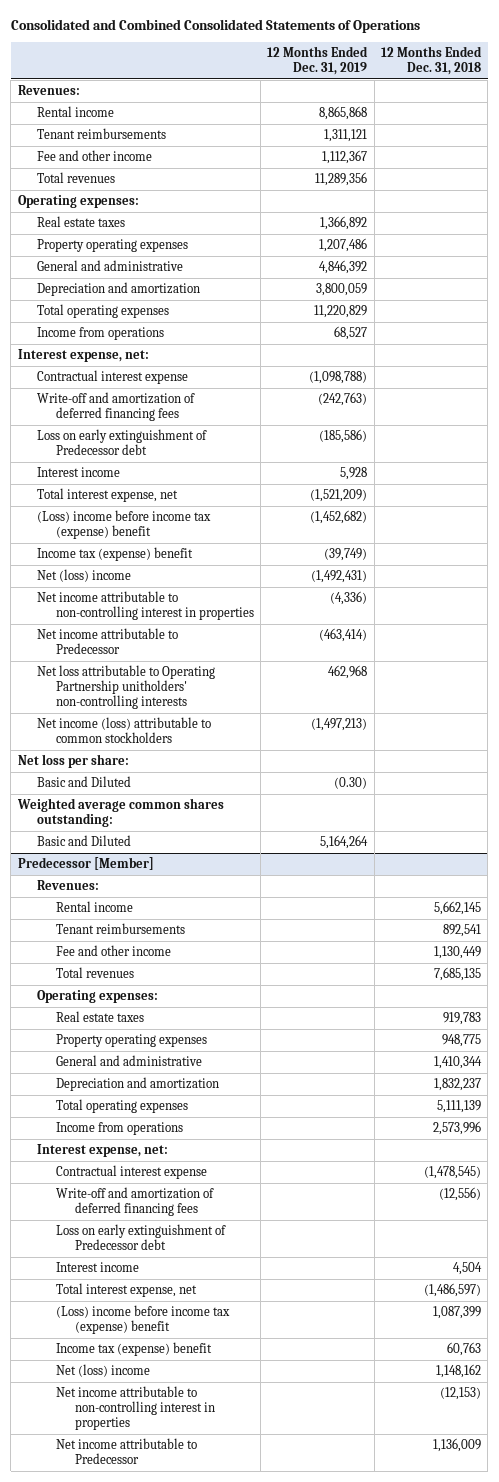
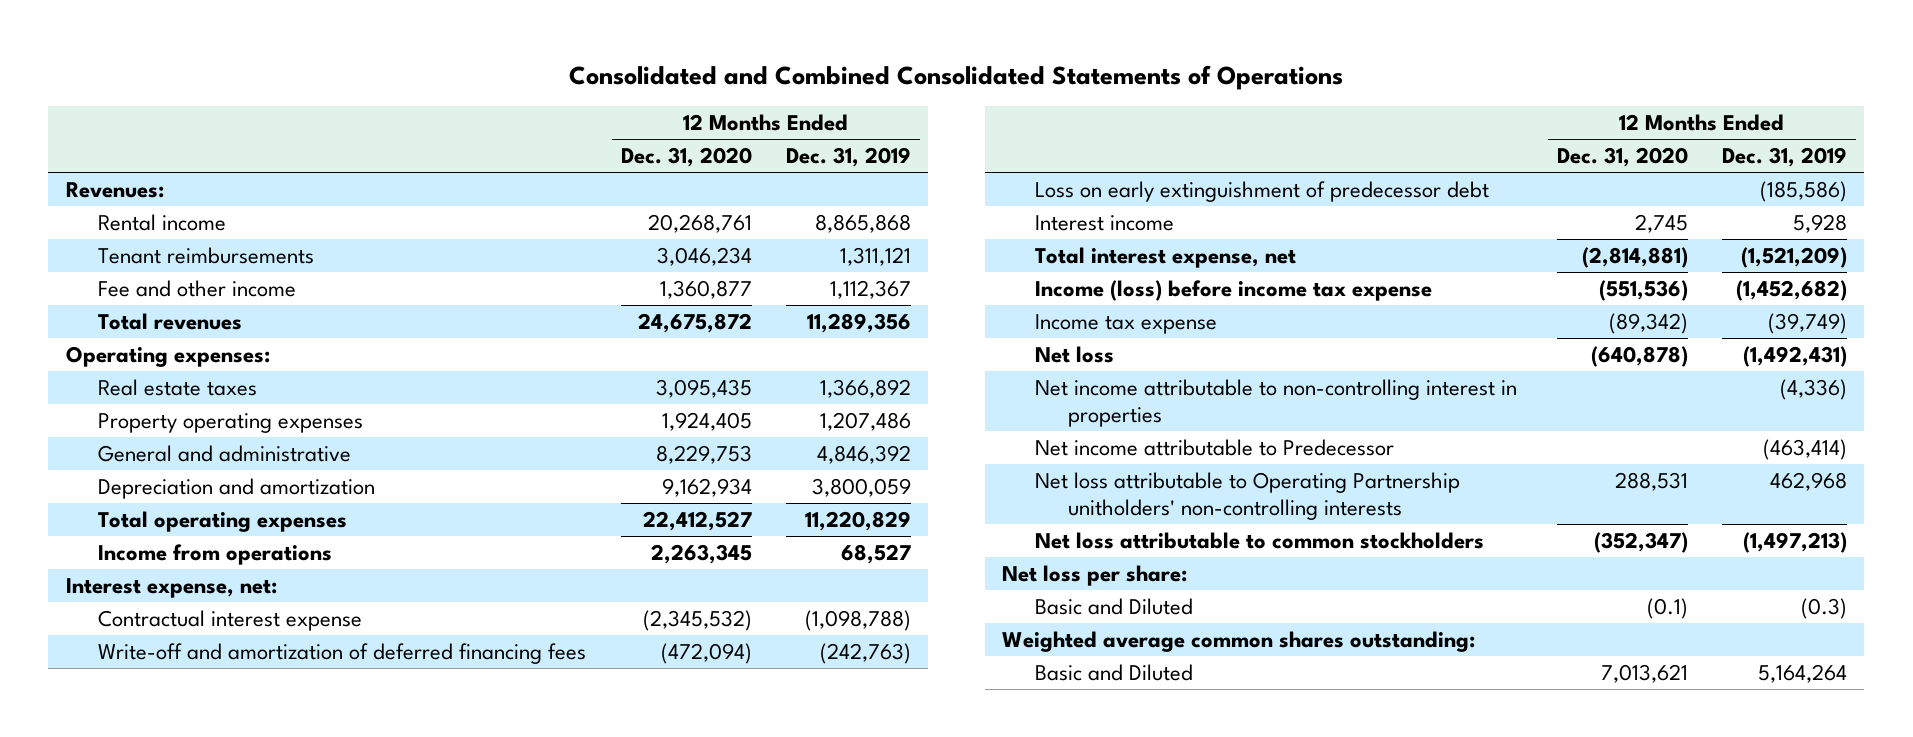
- | 12 Months Ended Dec. 31, 2019 | 12 Months Ended Dec. 31, 2018
+ | 12 Months Ended Dec. 31, 2020 | 12 Months Ended Dec. 31, 2019
- Loss on early extinguishment of Predecessor debt | (185,586) |
+ Loss on early extinguishment of predecessor debt | | (185,586)
- (Loss) income before income tax (expense) benefit | (1,452,682) |
- Income tax (expense) benefit | (39,749) |
- Net (loss) income | (1,492,431) |
+ Income (loss) before income tax expense | (551,536) | (1,452,682)
+ Income tax expense | (89,342) | (39,749)
+ Net loss | (640,878) | (1,492,431)
- Net income (loss) attributable to common stockholders | (1,497,213) |
+ Net loss attributable to common stockholders | (352,347) | (1,497,213)
- Basic and Diluted | (0.30) |
+ Basic and Diluted | (0.1) | (0.3)
- Predecessor [Member]
- Revenues:
- Rental income | | 5,662,145
- Tenant reimbursements | | 892,541
- Fee and other income | | 1,130,449
- Total revenues | | 7,685,135
- Operating expenses:
- Real estate taxes | | 919,783
- Property operating expenses | | 948,775
- General and administrative | | 1,410,344
- Depreciation and amortization | | 1,832,237
- Total operating expenses | | 5,111,139
- Income from operations | | 2,573,996
- Interest expense, net:
- Contractual interest expense | | (1,478,545)
- Write-off and amortization of deferred financing fees | | (12,556)
- Loss on early extinguishment of Predecessor debt
- Interest income | | 4,504
- Total interest expense, net | | (1,486,597)
- (Loss) income before income tax (expense) benefit | | 1,087,399
- Income tax (expense) benefit | | 60,763
- Net (loss) income | | 1,148,162
- Net income attributable to non-controlling interest in properties | | (12,153)
- Net income attributable to Predecessor | | 1,136,009

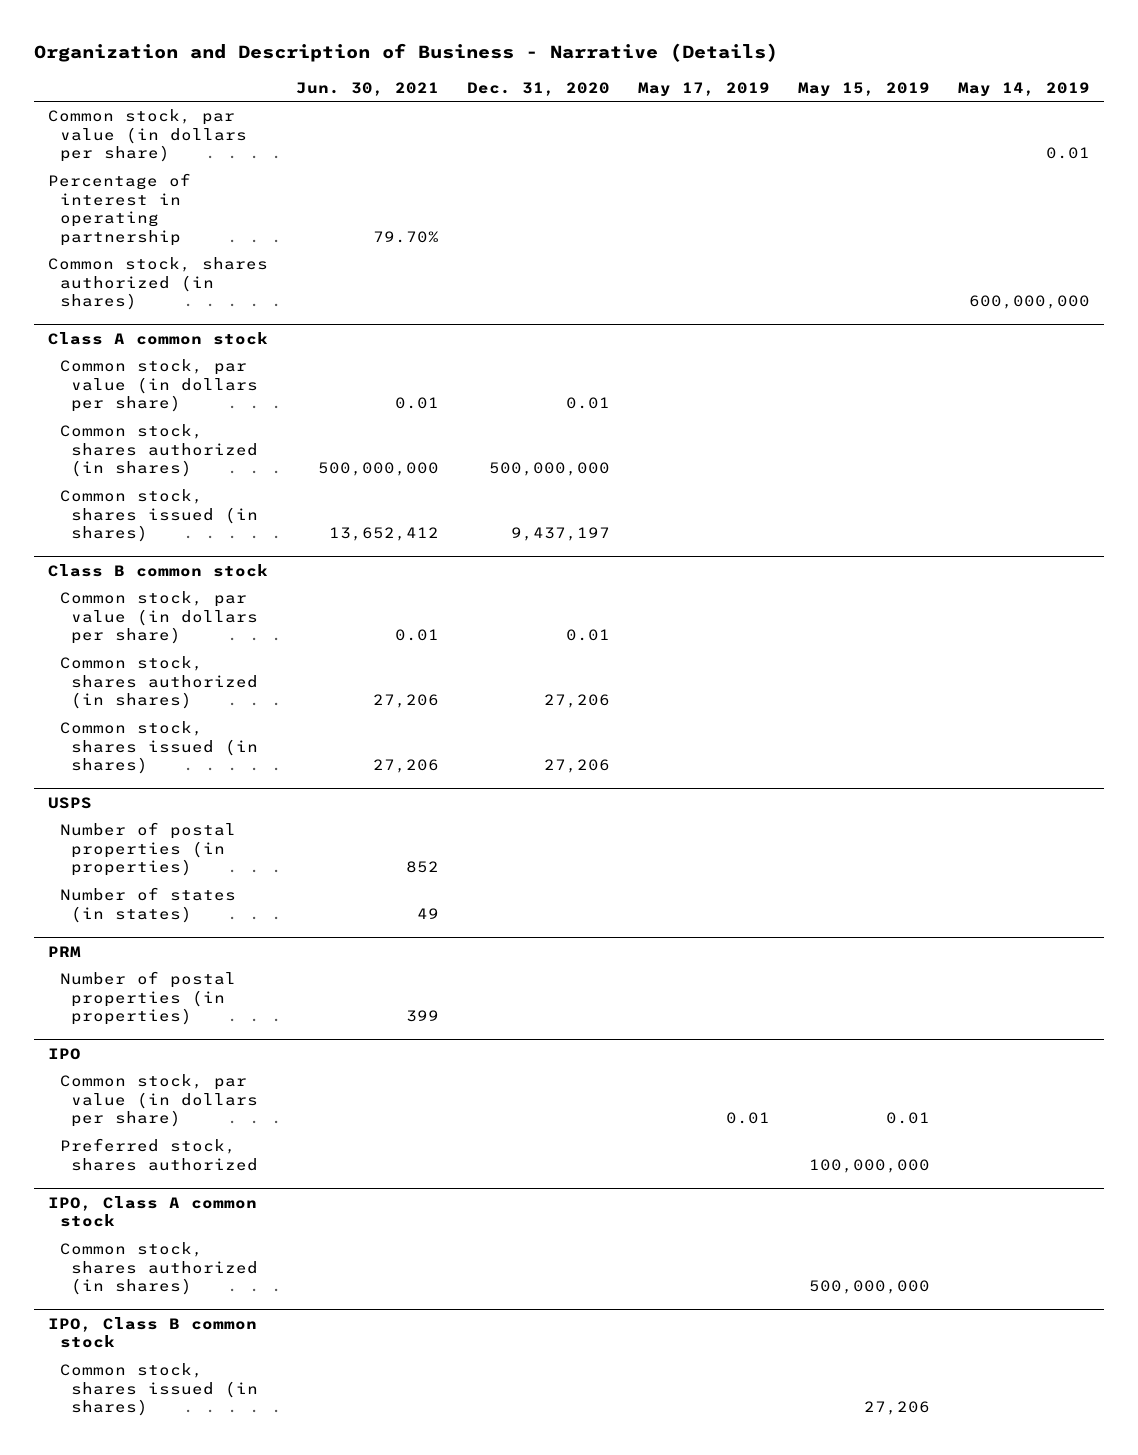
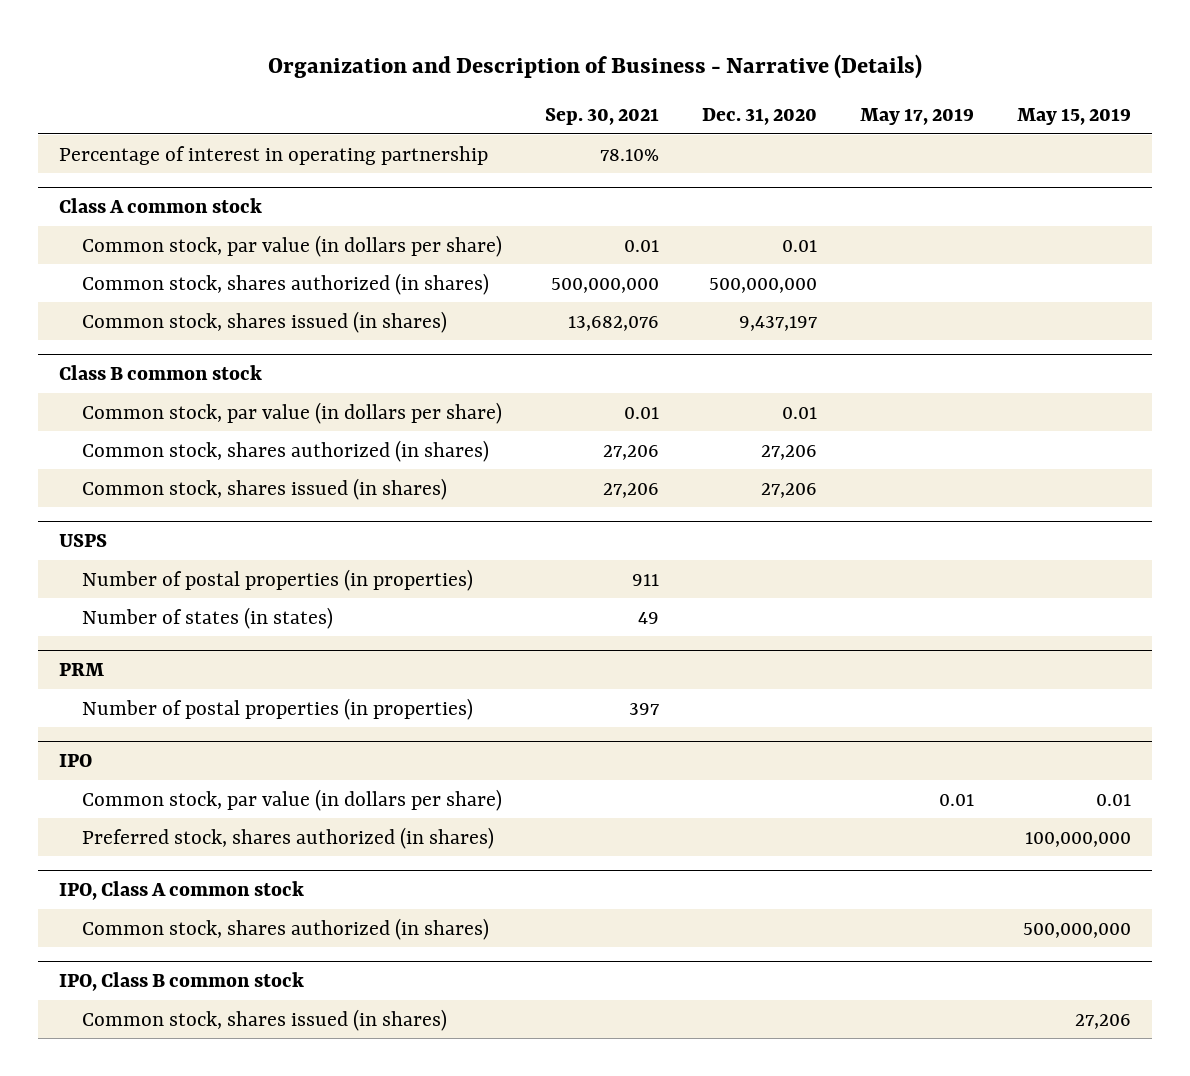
- | Jun. 30, 2021 | Dec. 31, 2020 | May 17, 2019 | May 15, 2019 | May 14, 2019
+ | Sep. 30, 2021 | Dec. 31, 2020 | May 17, 2019 | May 15, 2019
- Common stock, par value (in dollars per share) | | | | | 0.01
- Common stock, shares authorized (in shares) | | | | | 600,000,000
@ IPO
- Preferred stock, shares authorized | | | | 100,000,000 |
+ Preferred stock, shares authorized (in shares) | | | | 100,000,000

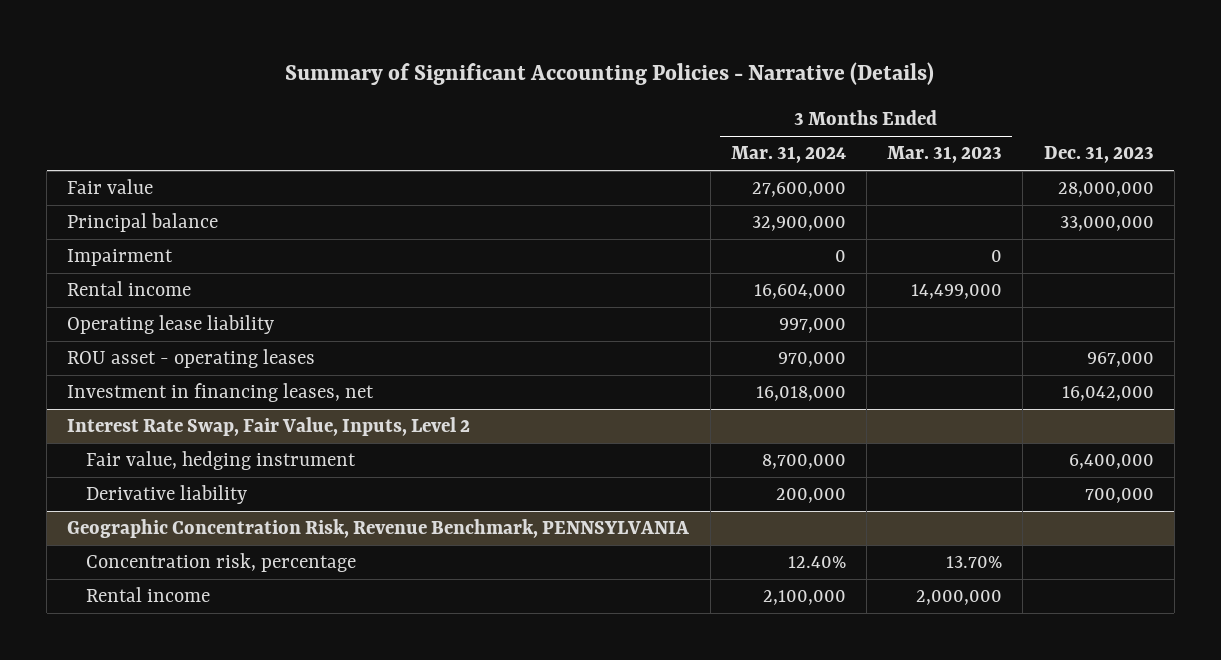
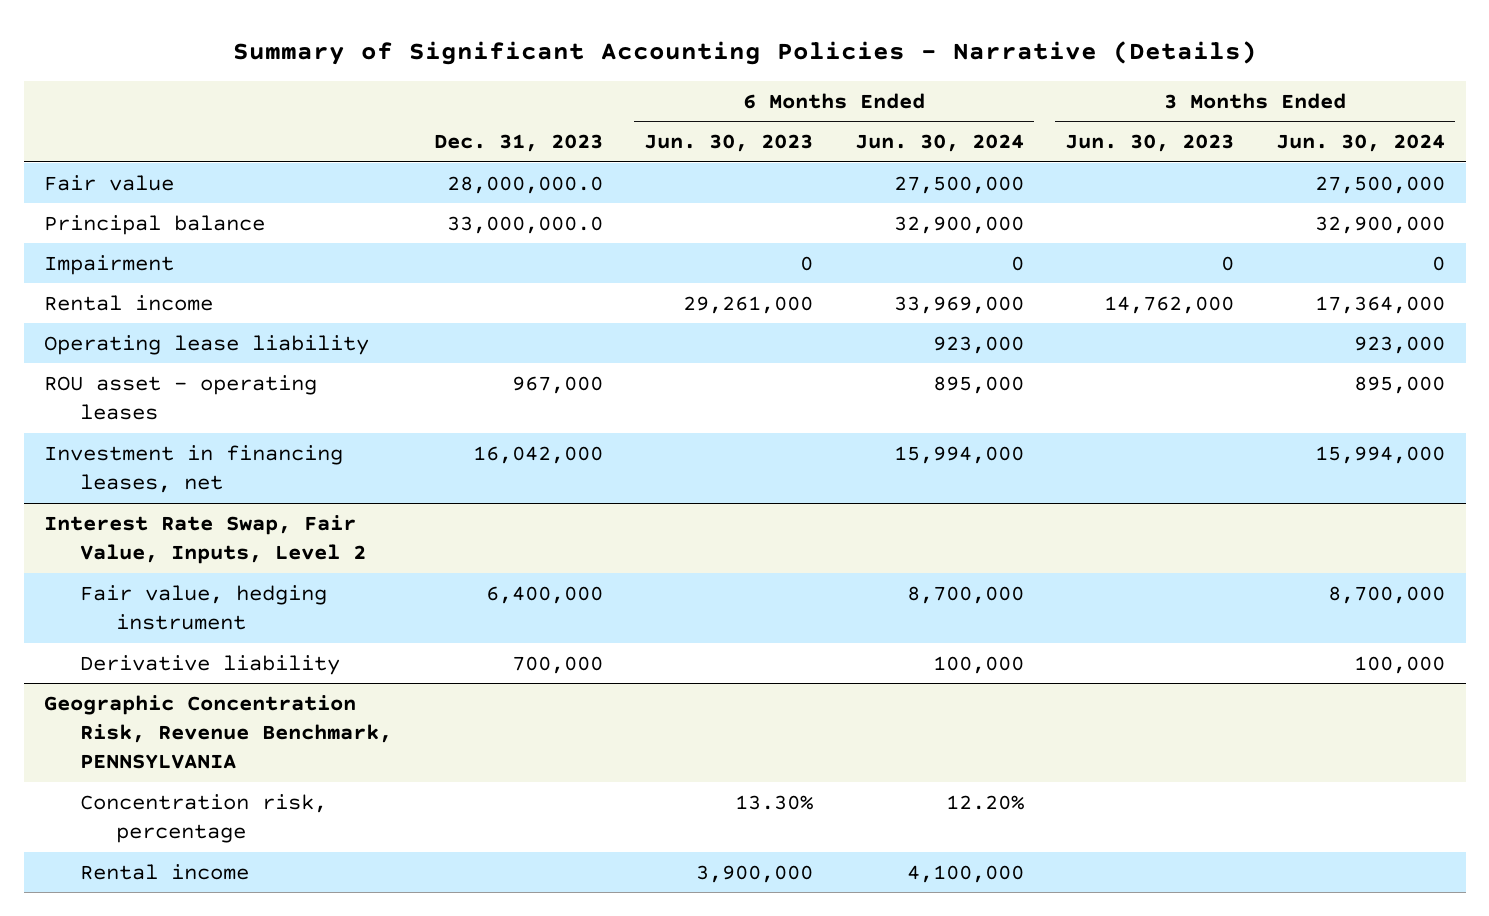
- | 3 Months Ended Mar. 31, 2024 | 3 Months Ended Mar. 31, 2023 | Dec. 31, 2023
+ | Dec. 31, 2023 | 6 Months Ended Jun. 30, 2023 | 6 Months Ended Jun. 30, 2024 | 3 Months Ended Jun. 30, 2023 | 3 Months Ended Jun. 30, 2024
- Fair value | 27,600,000 | | 28,000,000
- Principal balance | 32,900,000 | | 33,000,000
+ Fair value | 28,000,000.0 | | 27,500,000 | | 27,500,000
+ Principal balance | 33,000,000.0 | | 32,900,000 | | 32,900,000

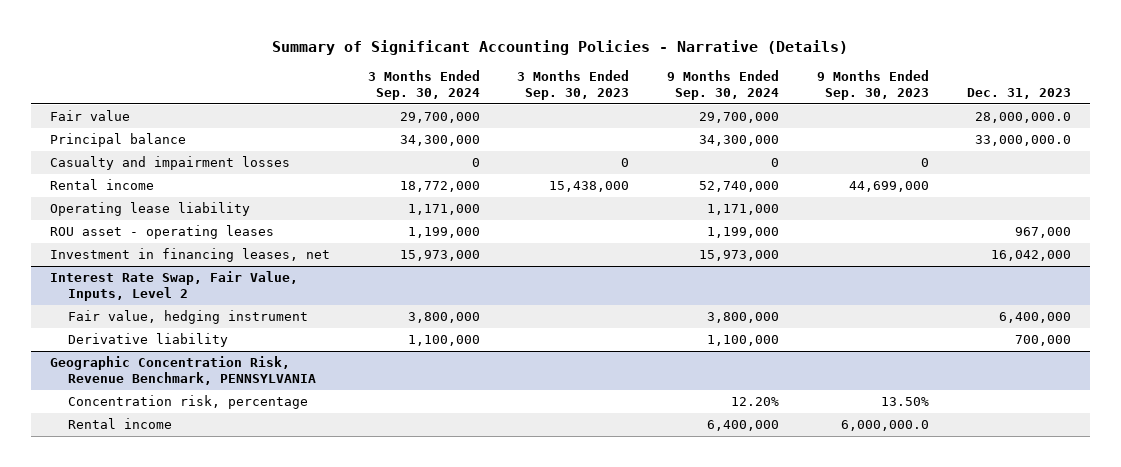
- | Dec. 31, 2023 | 6 Months Ended Jun. 30, 2023 | 6 Months Ended Jun. 30, 2024 | 3 Months Ended Jun. 30, 2023 | 3 Months Ended Jun. 30, 2024
+ | 3 Months Ended Sep. 30, 2024 | 3 Months Ended Sep. 30, 2023 | 9 Months Ended Sep. 30, 2024 | 9 Months Ended Sep. 30, 2023 | Dec. 31, 2023
- Impairment | | 0 | 0 | 0 | 0
+ Casualty and impairment losses | 0 | 0 | 0 | 0 |

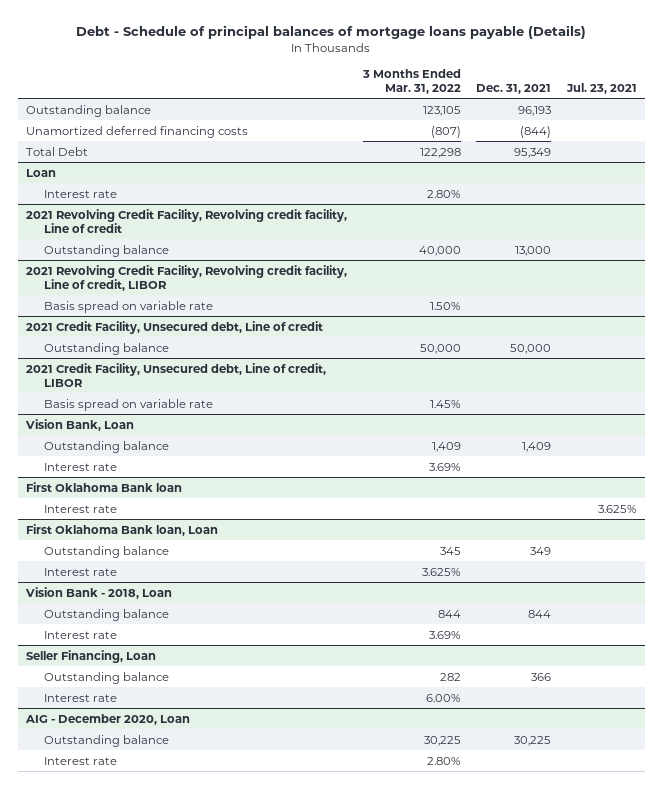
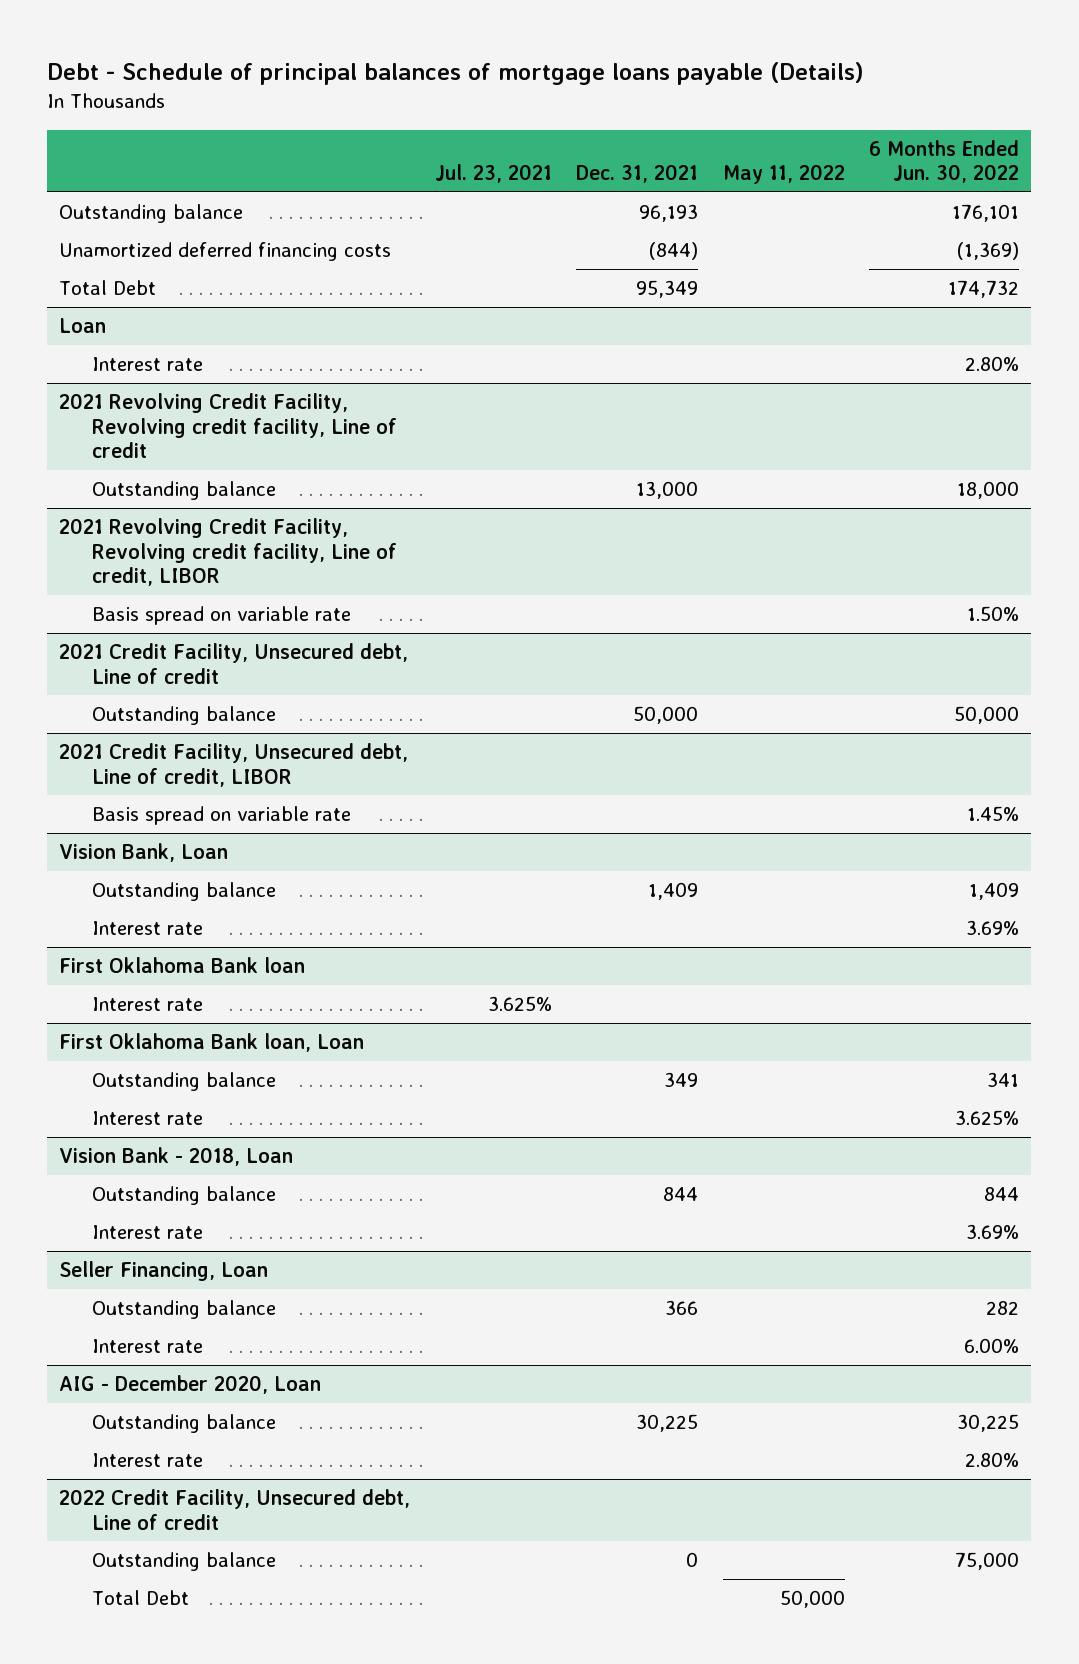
- | 3 Months Ended Mar. 31, 2022 | Dec. 31, 2021 | Jul. 23, 2021
+ | Jul. 23, 2021 | Dec. 31, 2021 | May 11, 2022 | 6 Months Ended Jun. 30, 2022
+ 2022 Credit Facility, Unsecured debt, Line of credit
+ Outstanding balance | | 0 | | 75,000
+ Total Debt | | | 50,000 |

